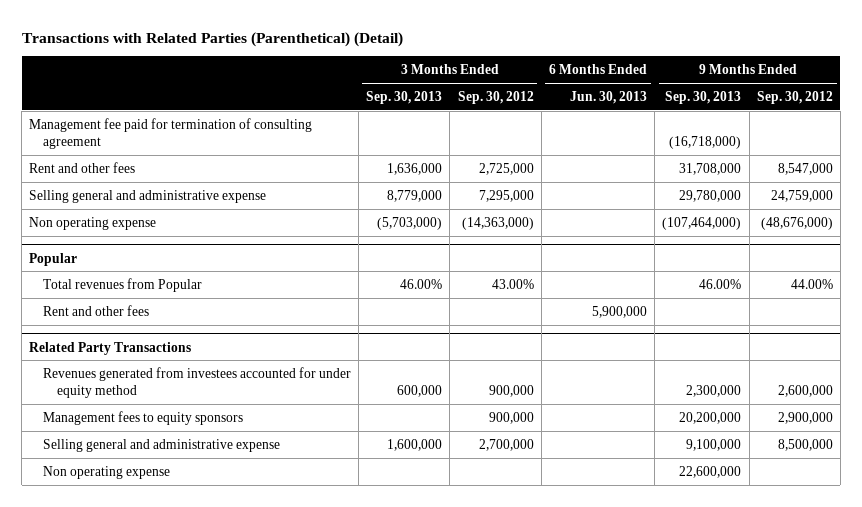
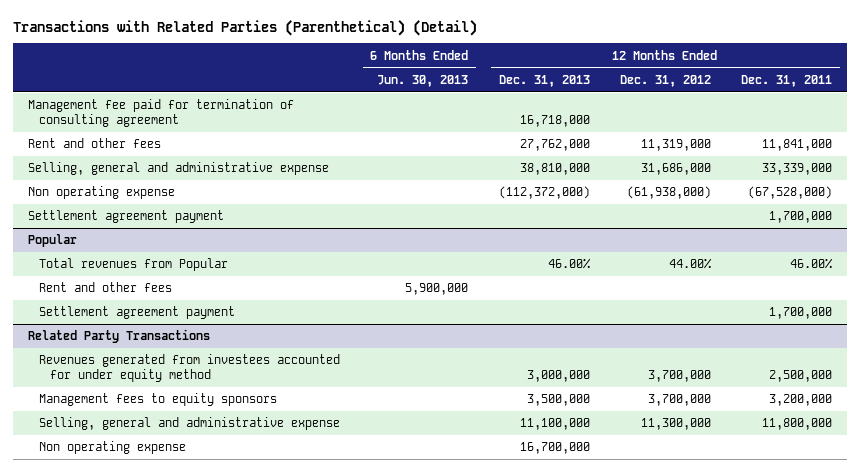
- | 3 Months Ended Sep. 30, 2013 | 3 Months Ended Sep. 30, 2012 | 6 Months Ended Jun. 30, 2013 | 9 Months Ended Sep. 30, 2013 | 9 Months Ended Sep. 30, 2012
+ | 6 Months Ended Jun. 30, 2013 | 12 Months Ended Dec. 31, 2013 | 12 Months Ended Dec. 31, 2012 | 12 Months Ended Dec. 31, 2011
- Selling general and administrative expense | 8,779,000 | 7,295,000 | | 29,780,000 | 24,759,000
+ Selling, general and administrative expense | | 38,810,000 | 31,686,000 | 33,339,000
+ Settlement agreement payment | | | | 1,700,000
@ Popular
+ Settlement agreement payment | | | | 1,700,000
@ Related Party Transactions
- Selling general and administrative expense | 1,600,000 | 2,700,000 | | 9,100,000 | 8,500,000
+ Selling, general and administrative expense | | 11,100,000 | 11,300,000 | 11,800,000

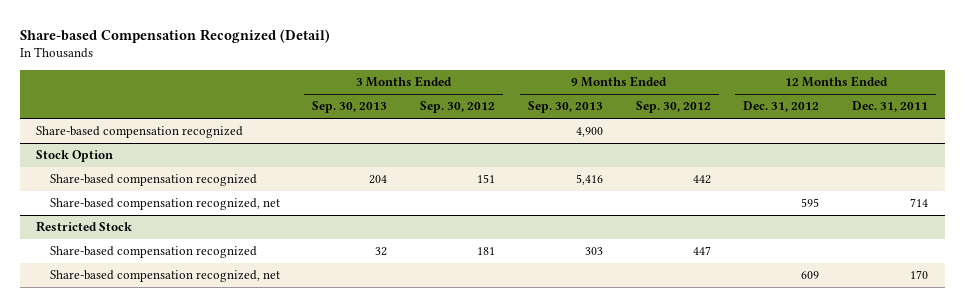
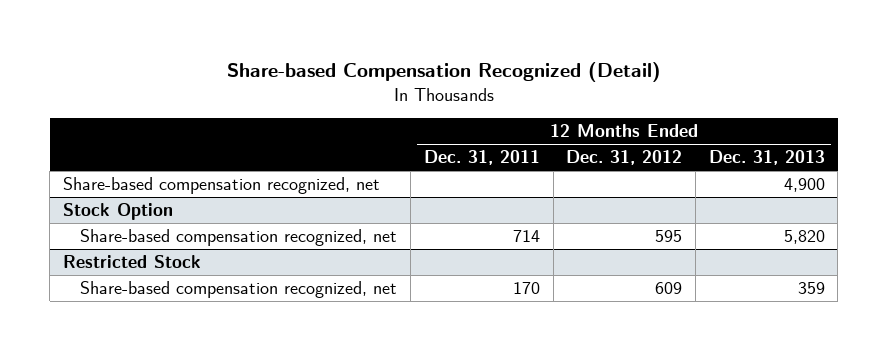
- | 3 Months Ended Sep. 30, 2013 | 3 Months Ended Sep. 30, 2012 | 9 Months Ended Sep. 30, 2013 | 9 Months Ended Sep. 30, 2012 | 12 Months Ended Dec. 31, 2012 | 12 Months Ended Dec. 31, 2011
+ | 12 Months Ended Dec. 31, 2011 | 12 Months Ended Dec. 31, 2012 | 12 Months Ended Dec. 31, 2013
- Share-based compensation recognized | | | 4,900 | | |
+ Share-based compensation recognized, net | | | 4,900
@ Stock Option
- Share-based compensation recognized | 204 | 151 | 5,416 | 442 | |
@ Restricted Stock
- Share-based compensation recognized | 32 | 181 | 303 | 447 | |

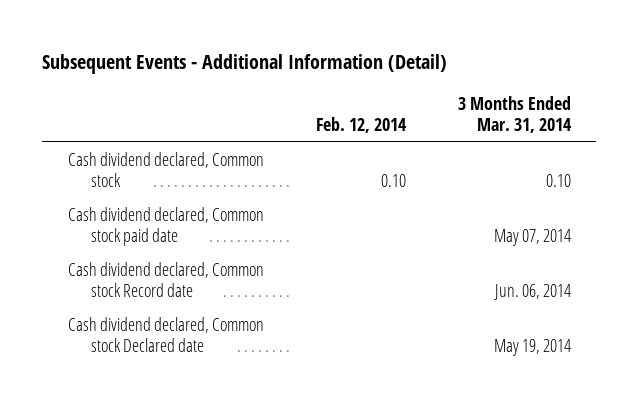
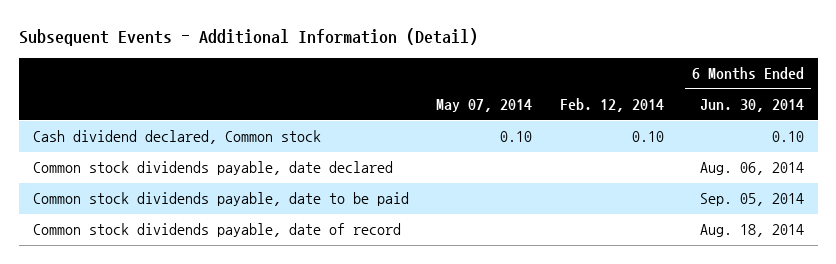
- | Feb. 12, 2014 | 3 Months Ended Mar. 31, 2014
+ | May 07, 2014 | Feb. 12, 2014 | 6 Months Ended Jun. 30, 2014
- Cash dividend declared, Common stock paid date | | May 07, 2014
- Cash dividend declared, Common stock Record date | | Jun. 06, 2014
- Cash dividend declared, Common stock Declared date | | May 19, 2014
+ Common stock dividends payable, date declared | | | Aug. 06, 2014
+ Common stock dividends payable, date to be paid | | | Sep. 05, 2014
+ Common stock dividends payable, date of record | | | Aug. 18, 2014

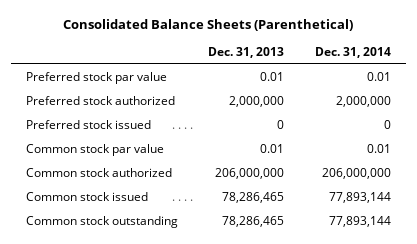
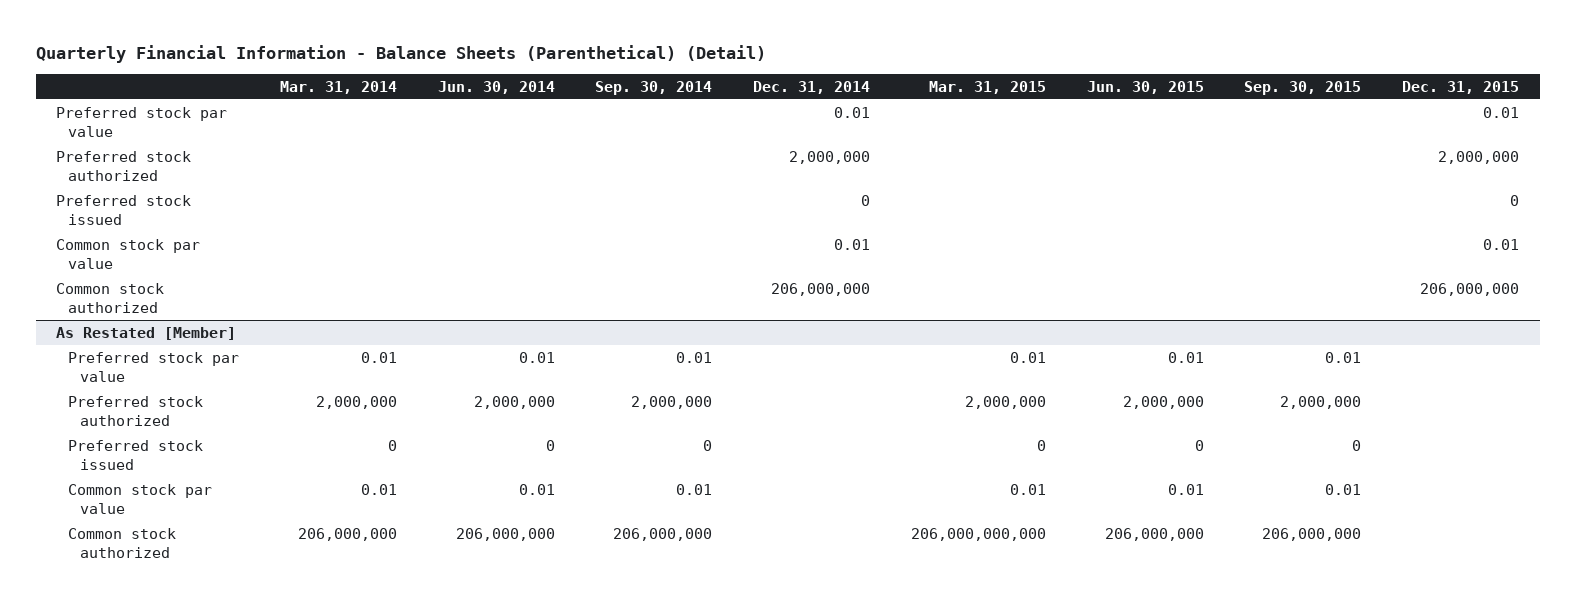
- Consolidated Balance Sheets (Parenthetical)
+ Quarterly Financial Information - Balance Sheets (Parenthetical) (Detail)
- | Dec. 31, 2013 | Dec. 31, 2014
+ | Mar. 31, 2014 | Jun. 30, 2014 | Sep. 30, 2014 | Dec. 31, 2014 | Mar. 31, 2015 | Jun. 30, 2015 | Sep. 30, 2015 | Dec. 31, 2015
- Common stock issued | 78,286,465 | 77,893,144
- Common stock outstanding | 78,286,465 | 77,893,144
+ As Restated [Member]
+ Preferred stock par value | 0.01 | 0.01 | 0.01 | | 0.01 | 0.01 | 0.01 |
+ Preferred stock authorized | 2,000,000 | 2,000,000 | 2,000,000 | | 2,000,000 | 2,000,000 | 2,000,000 |
+ Preferred stock issued | 0 | 0 | 0 | | 0 | 0 | 0 |
+ Common stock par value | 0.01 | 0.01 | 0.01 | | 0.01 | 0.01 | 0.01 |
+ Common stock authorized | 206,000,000 | 206,000,000 | 206,000,000 | | 206,000,000,000 | 206,000,000 | 206,000,000 |

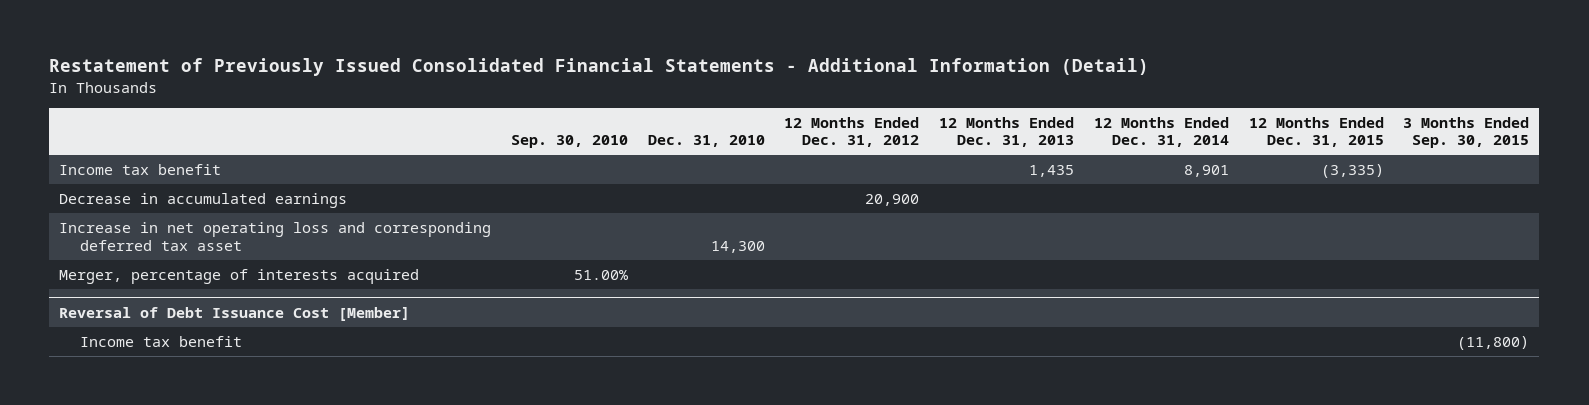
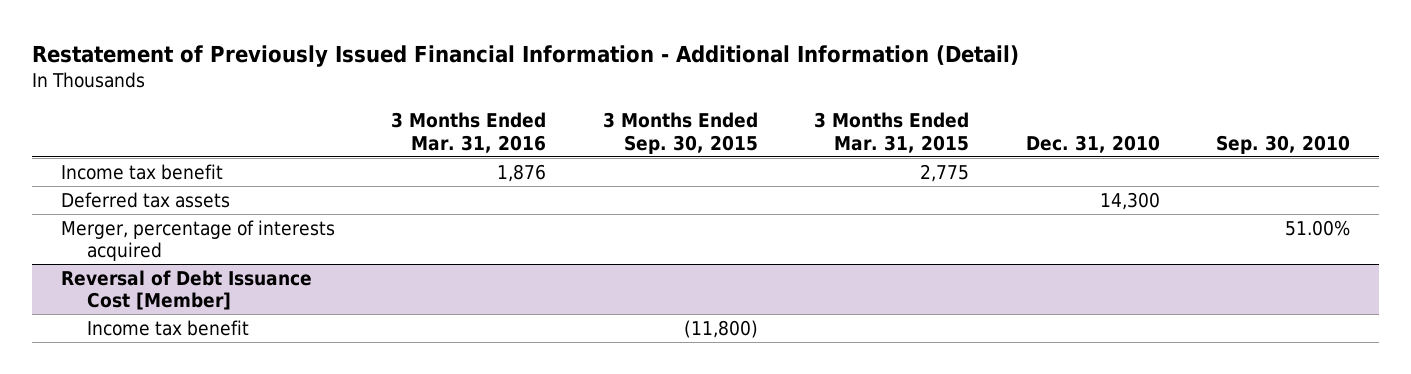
- Restatement of Previously Issued Consolidated Financial Statements - Additional Information (Detail)
+ Restatement of Previously Issued Financial Information - Additional Information (Detail)
- | Sep. 30, 2010 | Dec. 31, 2010 | 12 Months Ended Dec. 31, 2012 | 12 Months Ended Dec. 31, 2013 | 12 Months Ended Dec. 31, 2014 | 12 Months Ended Dec. 31, 2015 | 3 Months Ended Sep. 30, 2015
+ | 3 Months Ended Mar. 31, 2016 | 3 Months Ended Sep. 30, 2015 | 3 Months Ended Mar. 31, 2015 | Dec. 31, 2010 | Sep. 30, 2010
- Decrease in accumulated earnings | | | 20,900 | | | |
- Increase in net operating loss and corresponding deferred tax asset | | 14,300 | | | | |
+ Deferred tax assets | | | | 14,300 |

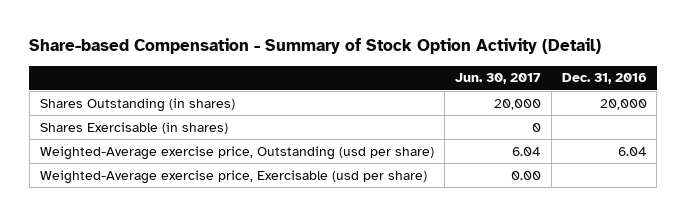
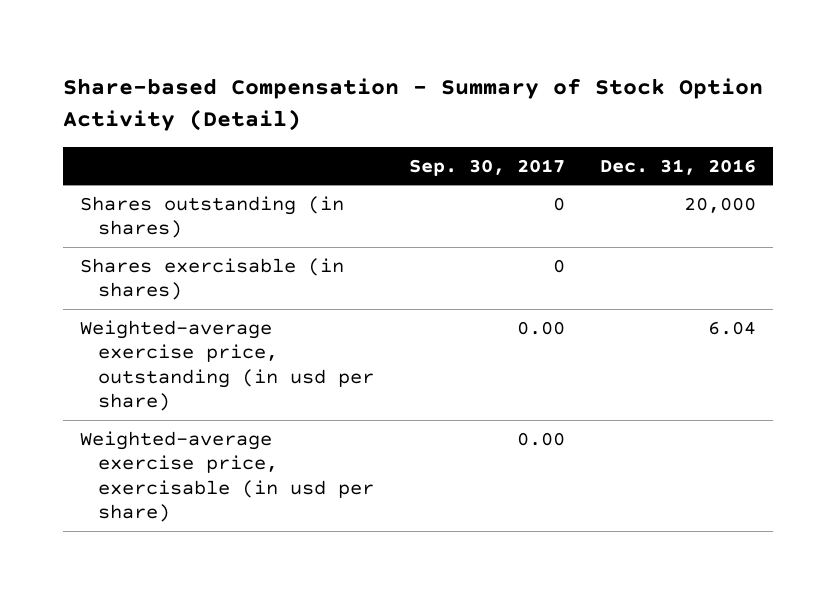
- | Jun. 30, 2017 | Dec. 31, 2016
+ | Sep. 30, 2017 | Dec. 31, 2016
- Shares Outstanding (in shares) | 20,000 | 20,000
- Shares Exercisable (in shares) | 0 |
- Weighted-Average exercise price, Outstanding (usd per share) | 6.04 | 6.04
- Weighted-Average exercise price, Exercisable (usd per share) | 0.00 |
+ Shares outstanding (in shares) | 0 | 20,000
+ Shares exercisable (in shares) | 0 |
+ Weighted-average exercise price, outstanding (in usd per share) | 0.00 | 6.04
+ Weighted-average exercise price, exercisable (in usd per share) | 0.00 |

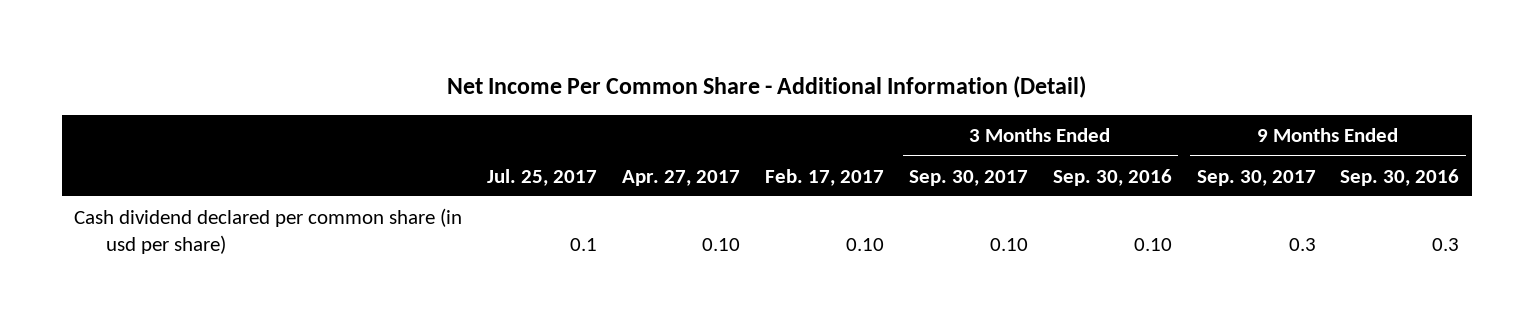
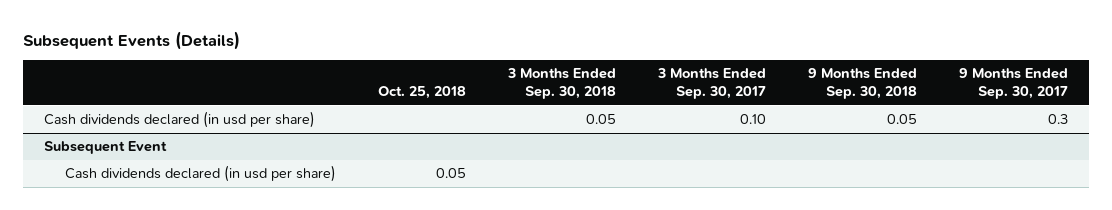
- Net Income Per Common Share - Additional Information (Detail)
+ Subsequent Events (Details)
- | Jul. 25, 2017 | Apr. 27, 2017 | Feb. 17, 2017 | 3 Months Ended Sep. 30, 2017 | 3 Months Ended Sep. 30, 2016 | 9 Months Ended Sep. 30, 2017 | 9 Months Ended Sep. 30, 2016
+ | Oct. 25, 2018 | 3 Months Ended Sep. 30, 2018 | 3 Months Ended Sep. 30, 2017 | 9 Months Ended Sep. 30, 2018 | 9 Months Ended Sep. 30, 2017
- Cash dividend declared per common share (in usd per share) | 0.1 | 0.10 | 0.10 | 0.10 | 0.10 | 0.3 | 0.3
+ Cash dividends declared (in usd per share) | | 0.05 | 0.10 | 0.05 | 0.3
+ Subsequent Event
+ Cash dividends declared (in usd per share) | 0.05 | | | |

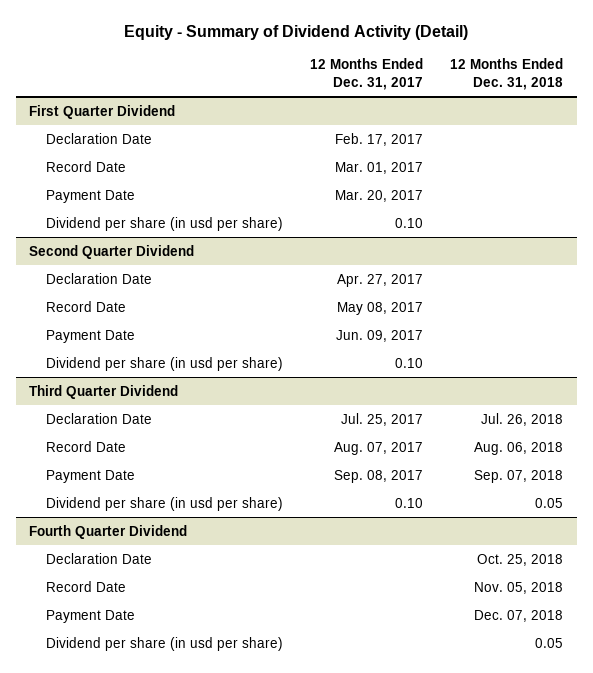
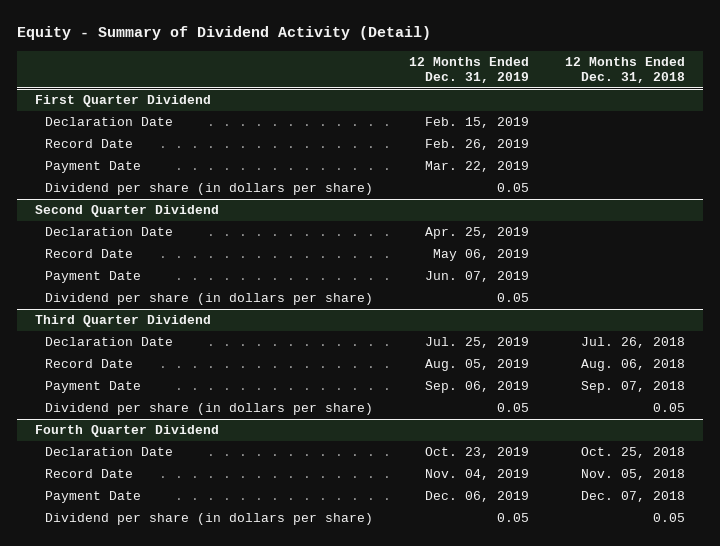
- | 12 Months Ended Dec. 31, 2017 | 12 Months Ended Dec. 31, 2018
+ | 12 Months Ended Dec. 31, 2019 | 12 Months Ended Dec. 31, 2018
@ First Quarter Dividend
- Dividend per share (in usd per share) | 0.10 |
+ Dividend per share (in dollars per share) | 0.05 |
@ Second Quarter Dividend
- Dividend per share (in usd per share) | 0.10 |
+ Dividend per share (in dollars per share) | 0.05 |
@ Third Quarter Dividend
- Dividend per share (in usd per share) | 0.10 | 0.05
+ Dividend per share (in dollars per share) | 0.05 | 0.05
@ Fourth Quarter Dividend
- Dividend per share (in usd per share) | | 0.05
+ Dividend per share (in dollars per share) | 0.05 | 0.05

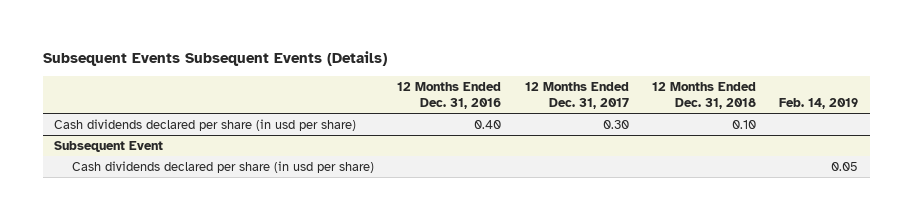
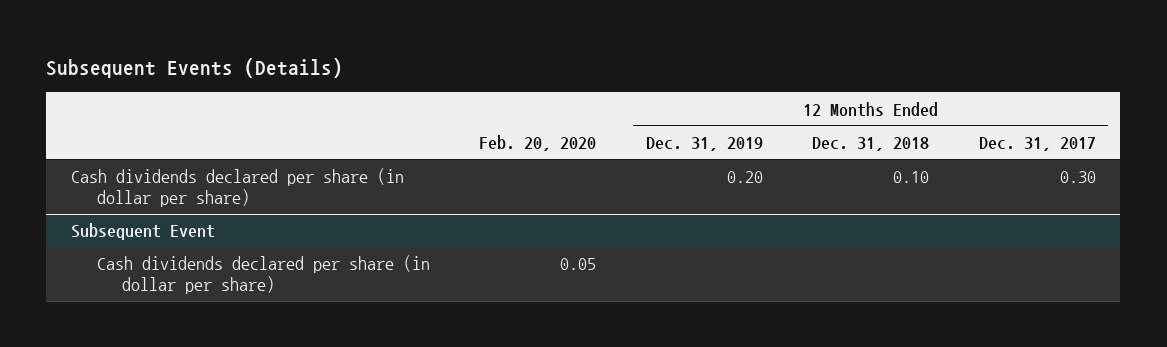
- Subsequent Events Subsequent Events (Details)
+ Subsequent Events (Details)
- | 12 Months Ended Dec. 31, 2016 | 12 Months Ended Dec. 31, 2017 | 12 Months Ended Dec. 31, 2018 | Feb. 14, 2019
+ | Feb. 20, 2020 | 12 Months Ended Dec. 31, 2019 | 12 Months Ended Dec. 31, 2018 | 12 Months Ended Dec. 31, 2017
- Cash dividends declared per share (in usd per share) | 0.40 | 0.30 | 0.10 |
+ Cash dividends declared per share (in dollar per share) | | 0.20 | 0.10 | 0.30
@ Subsequent Event
- Cash dividends declared per share (in usd per share) | | | | 0.05
+ Cash dividends declared per share (in dollar per share) | 0.05 | | |

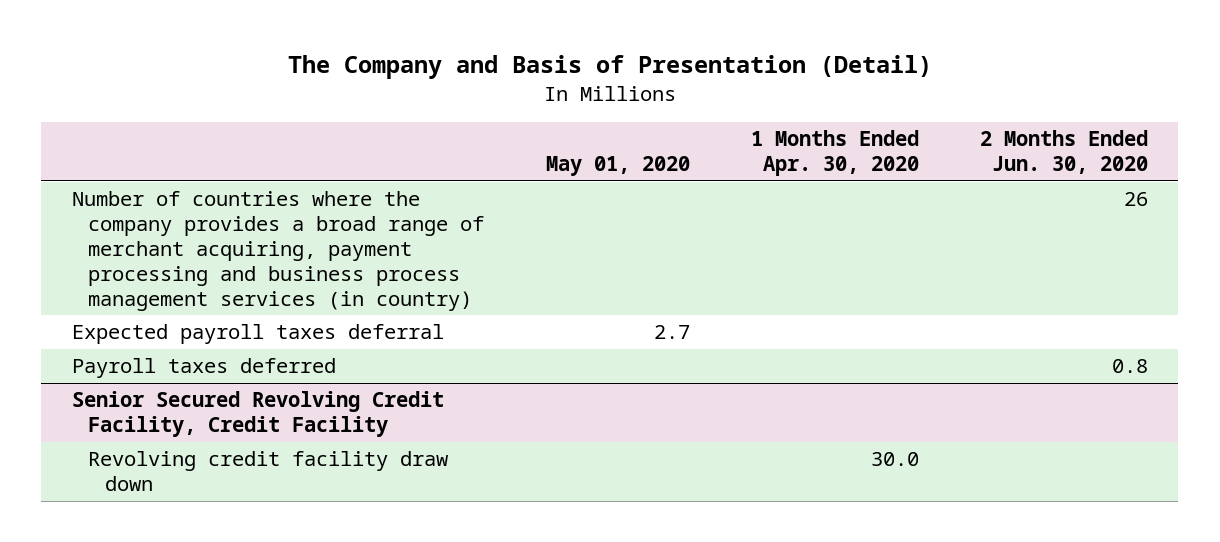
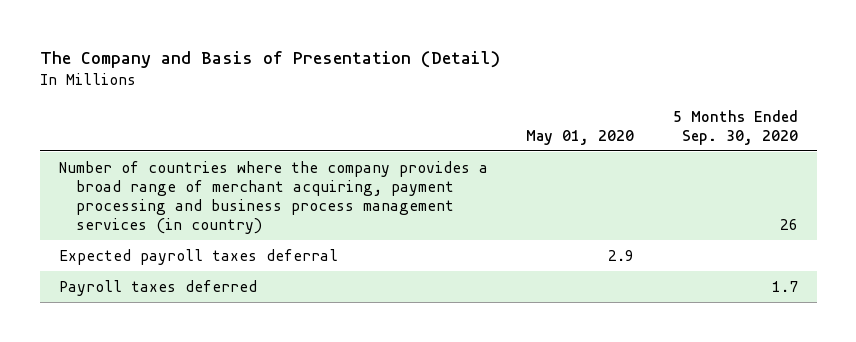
- | May 01, 2020 | 1 Months Ended Apr. 30, 2020 | 2 Months Ended Jun. 30, 2020
+ | May 01, 2020 | 5 Months Ended Sep. 30, 2020
- Expected payroll taxes deferral | 2.7 | |
+ Expected payroll taxes deferral | 2.9 |
- Senior Secured Revolving Credit Facility, Credit Facility
- Revolving credit facility draw down | | 30.0 |

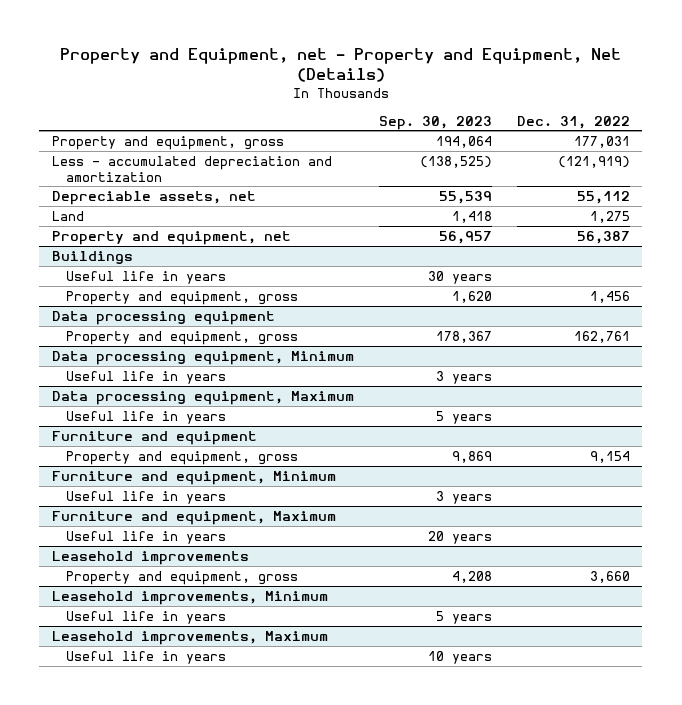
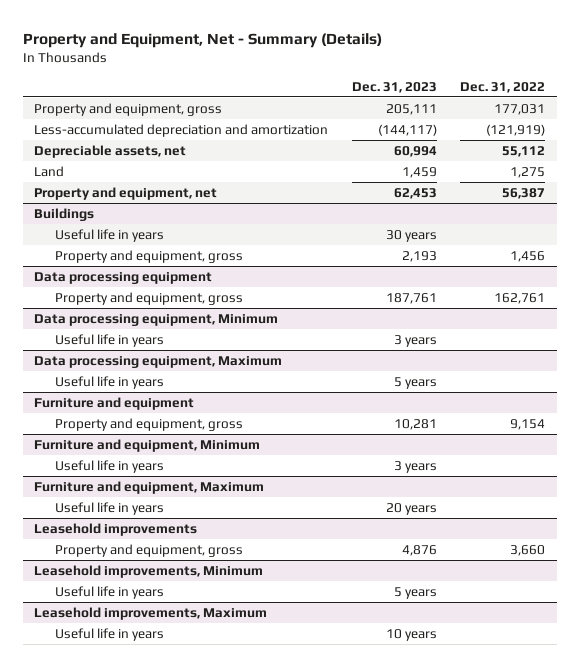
- Property and Equipment, net - Property and Equipment, Net (Details)
+ Property and Equipment, Net - Summary (Details)
- | Sep. 30, 2023 | Dec. 31, 2022
+ | Dec. 31, 2023 | Dec. 31, 2022
- Less - accumulated depreciation and amortization | (138,525) | (121,919)
+ Less-accumulated depreciation and amortization | (144,117) | (121,919)

